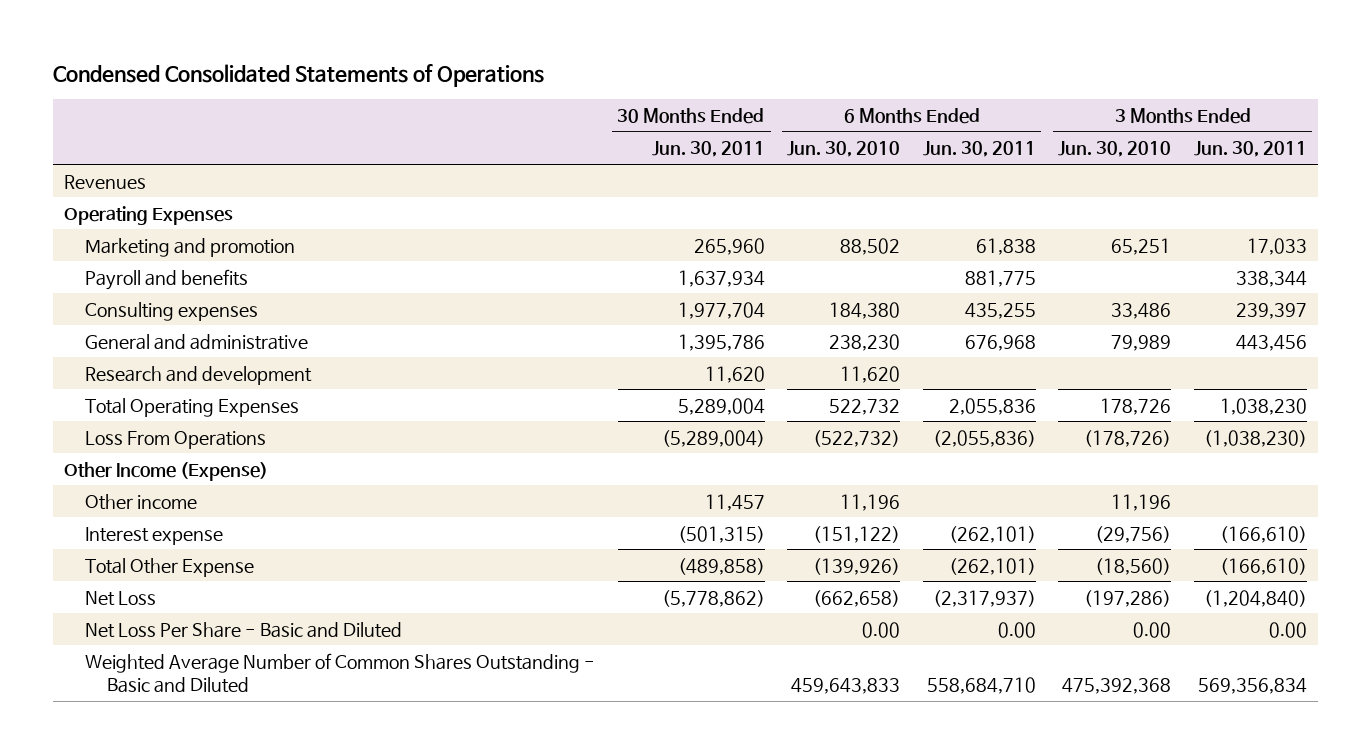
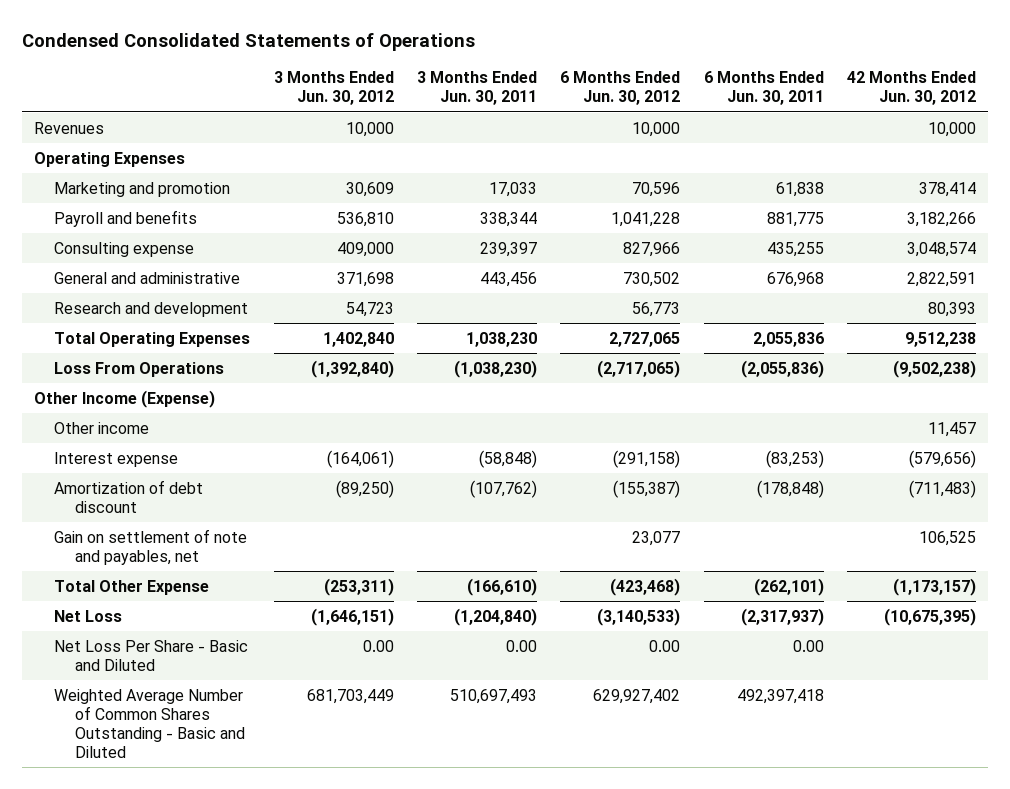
- | 30 Months Ended Jun. 30, 2011 | 6 Months Ended Jun. 30, 2010 | 6 Months Ended Jun. 30, 2011 | 3 Months Ended Jun. 30, 2010 | 3 Months Ended Jun. 30, 2011
+ | 3 Months Ended Jun. 30, 2012 | 3 Months Ended Jun. 30, 2011 | 6 Months Ended Jun. 30, 2012 | 6 Months Ended Jun. 30, 2011 | 42 Months Ended Jun. 30, 2012
- Consulting expenses | 1,977,704 | 184,380 | 435,255 | 33,486 | 239,397
+ Consulting expense | 409,000 | 239,397 | 827,966 | 435,255 | 3,048,574
- Interest expense | (501,315) | (151,122) | (262,101) | (29,756) | (166,610)
+ Interest expense | (164,061) | (58,848) | (291,158) | (83,253) | (579,656)
+ Amortization of debt discount | (89,250) | (107,762) | (155,387) | (178,848) | (711,483)
+ Gain on settlement of note and payables, net | | | 23,077 | | 106,525
- Weighted Average Number of Common Shares Outstanding - Basic and Diluted | | 459,643,833 | 558,684,710 | 475,392,368 | 569,356,834
+ Weighted Average Number of Common Shares Outstanding - Basic and Diluted | 681,703,449 | 510,697,493 | 629,927,402 | 492,397,418 |

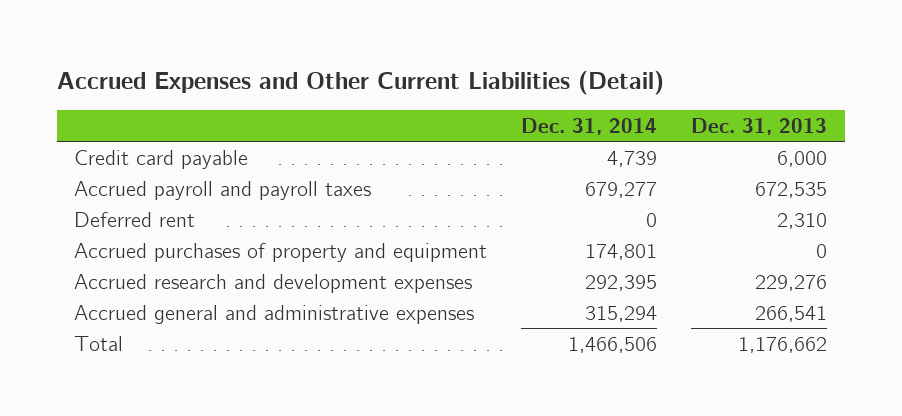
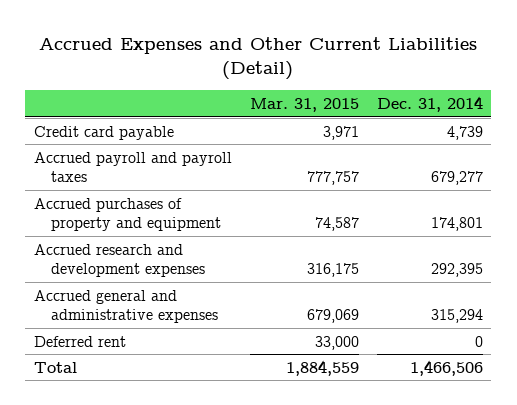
- | Dec. 31, 2014 | Dec. 31, 2013
+ | Mar. 31, 2015 | Dec. 31, 2014
moved down: Deferred rent | 33,000 | 0

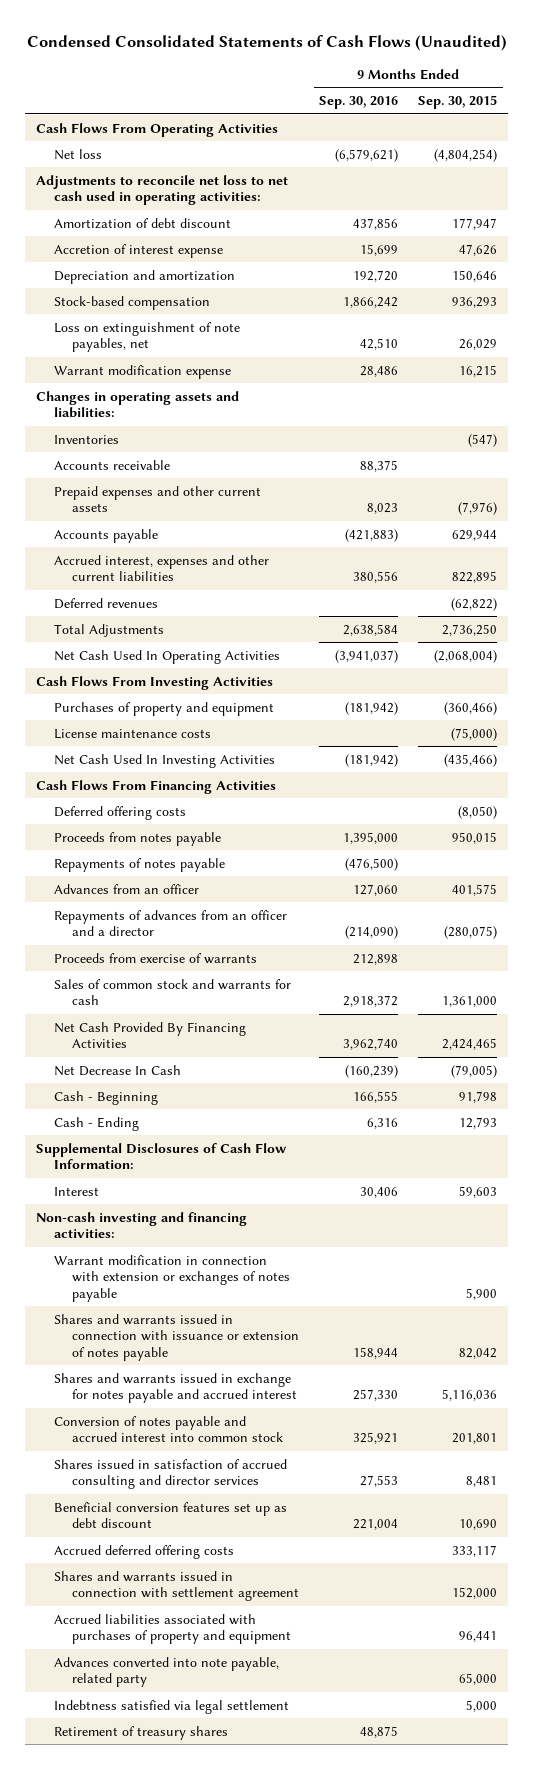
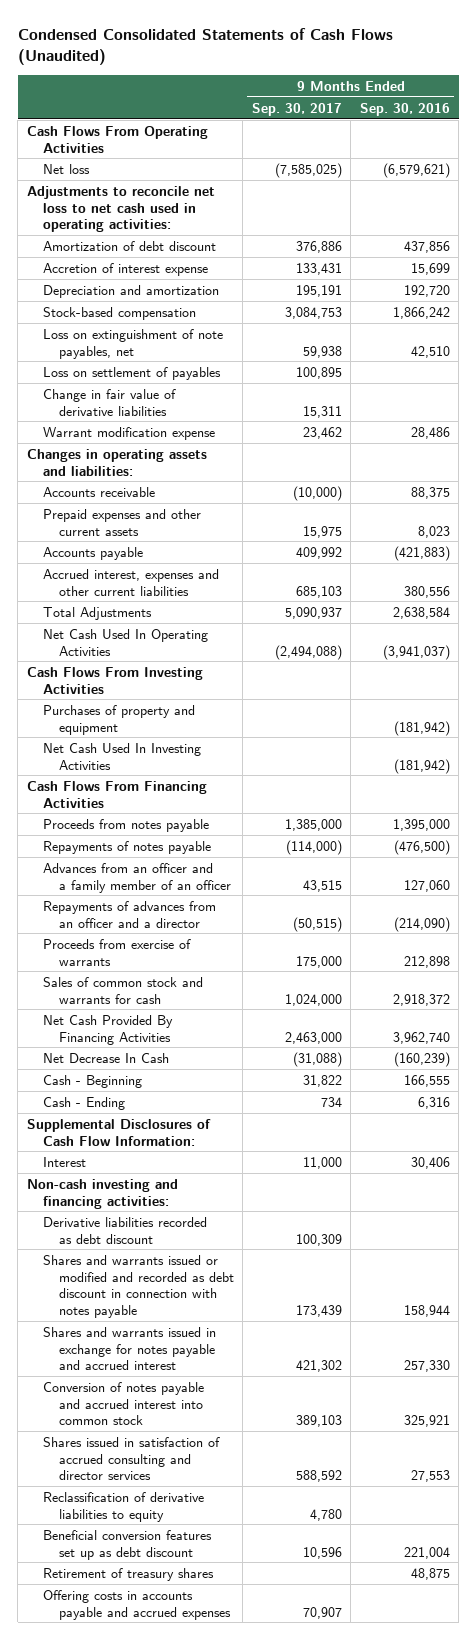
- | 9 Months Ended Sep. 30, 2016 | 9 Months Ended Sep. 30, 2015
+ | 9 Months Ended Sep. 30, 2017 | 9 Months Ended Sep. 30, 2016
+ Loss on settlement of payables | 100,895 |
+ Change in fair value of derivative liabilities | 15,311 |
- Inventories | | (547)
- Deferred revenues | | (62,822)
- License maintenance costs | | (75,000)
- Deferred offering costs | | (8,050)
- Advances from an officer | 127,060 | 401,575
+ Advances from an officer and a family member of an officer | 43,515 | 127,060
- Warrant modification in connection with extension or exchanges of notes payable | | 5,900
- Shares and warrants issued in connection with issuance or extension of notes payable | 158,944 | 82,042
+ Derivative liabilities recorded as debt discount | 100,309 |
+ Shares and warrants issued or modified and recorded as debt discount in connection with notes payable | 173,439 | 158,944
+ Reclassification of derivative liabilities to equity | 4,780 |
- Accrued deferred offering costs | | 333,117
- Shares and warrants issued in connection with settlement agreement | | 152,000
- Accrued liabilities associated with purchases of property and equipment | | 96,441
- Advances converted into note payable, related party | | 65,000
- Indebtness satisfied via legal settlement | | 5,000
+ Offering costs in accounts payable and accrued expenses | 70,907 |

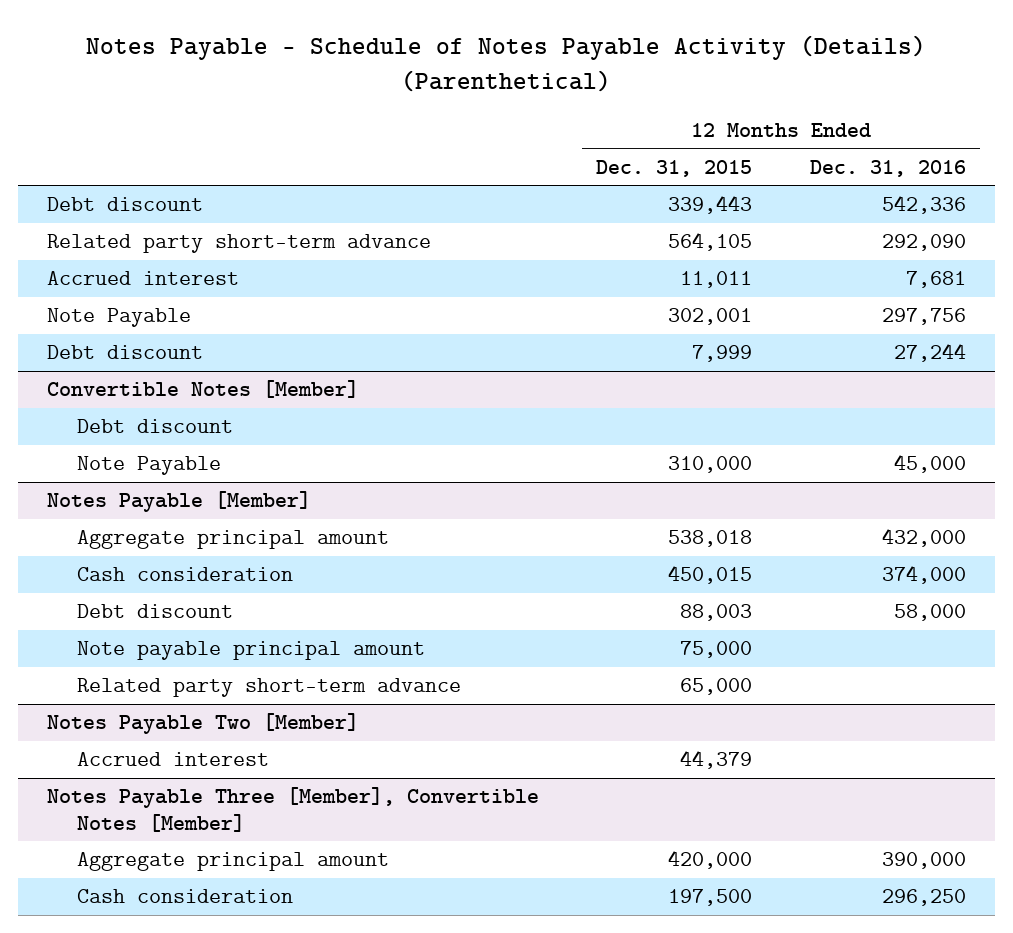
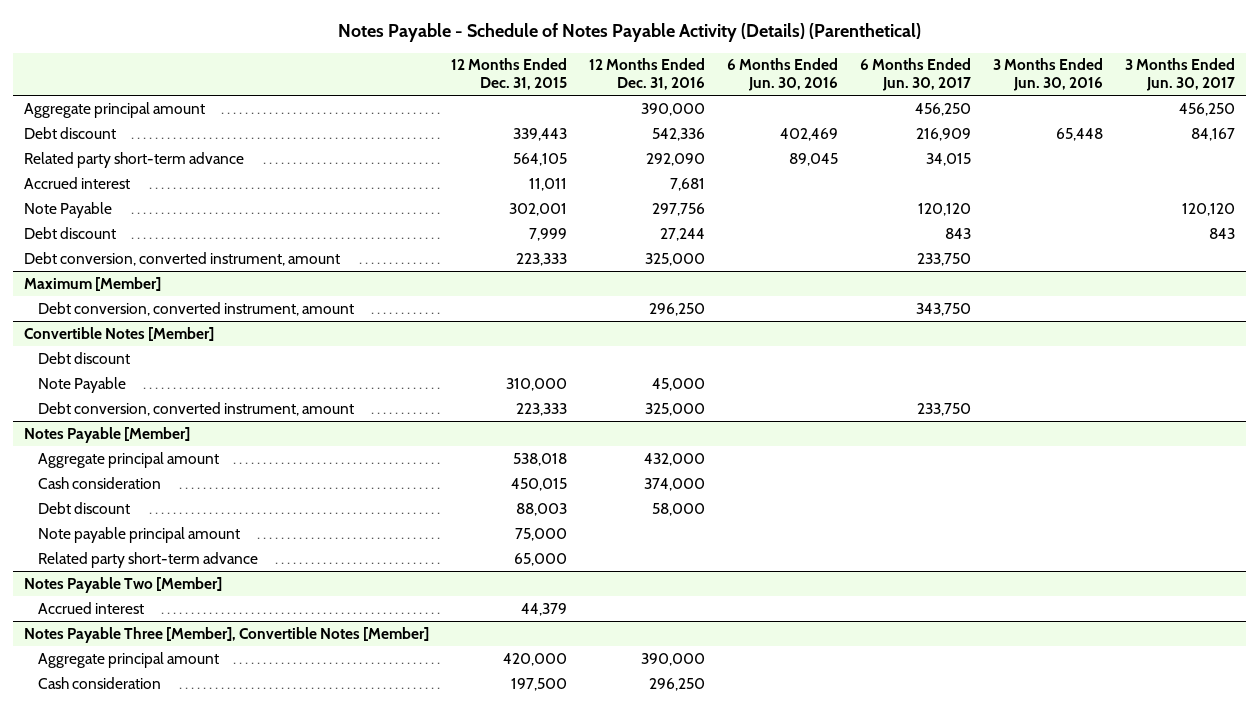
- | 12 Months Ended Dec. 31, 2015 | 12 Months Ended Dec. 31, 2016
+ | 12 Months Ended Dec. 31, 2015 | 12 Months Ended Dec. 31, 2016 | 6 Months Ended Jun. 30, 2016 | 6 Months Ended Jun. 30, 2017 | 3 Months Ended Jun. 30, 2016 | 3 Months Ended Jun. 30, 2017
+ Aggregate principal amount | | 390,000 | | 456,250 | | 456,250
+ Debt conversion, converted instrument, amount | 223,333 | 325,000 | | 233,750 | |
+ Maximum [Member]
+ Debt conversion, converted instrument, amount | | 296,250 | | 343,750 | |
@ Convertible Notes [Member]
+ Debt conversion, converted instrument, amount | 223,333 | 325,000 | | 233,750 | |

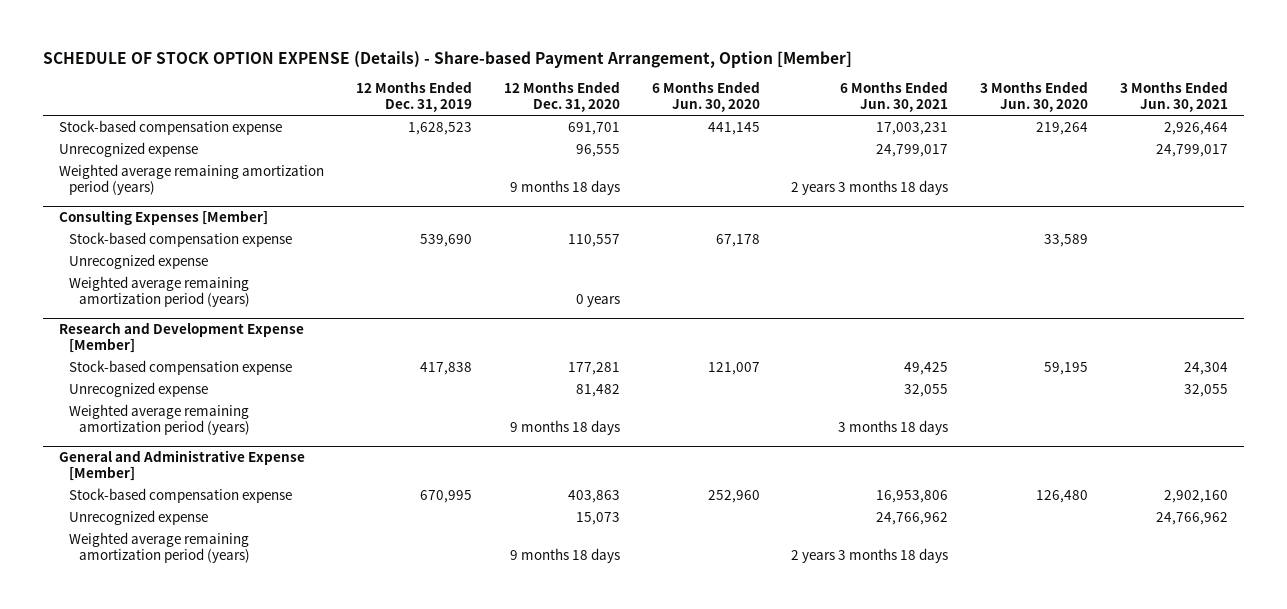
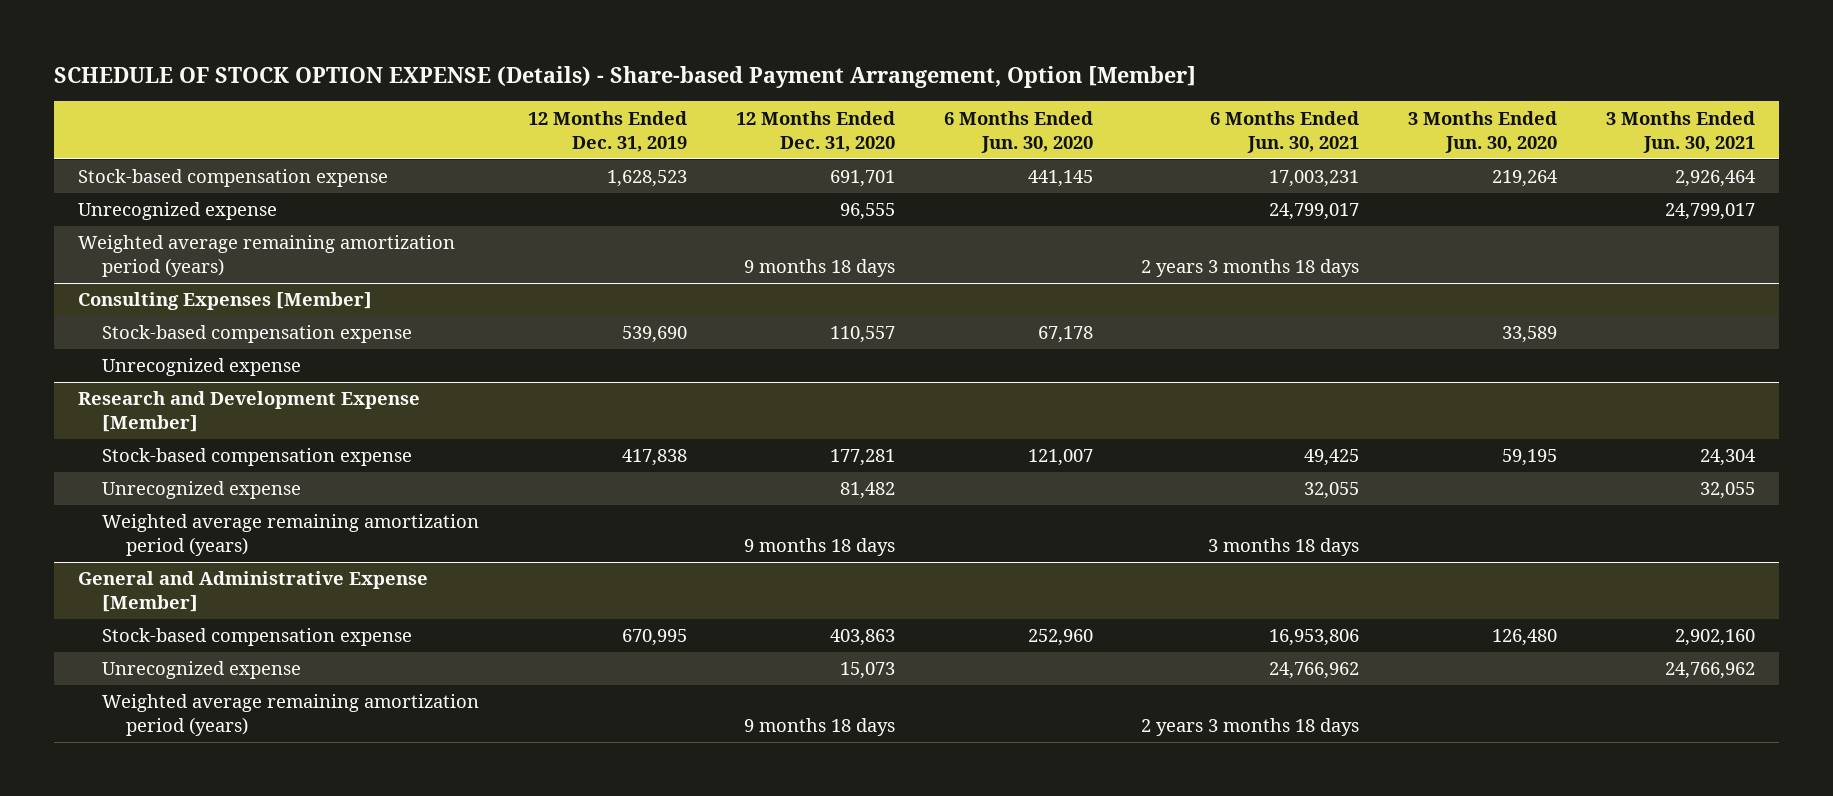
@ Consulting Expenses [Member]
- Weighted average remaining amortization period (years) | | 0 years | | | |

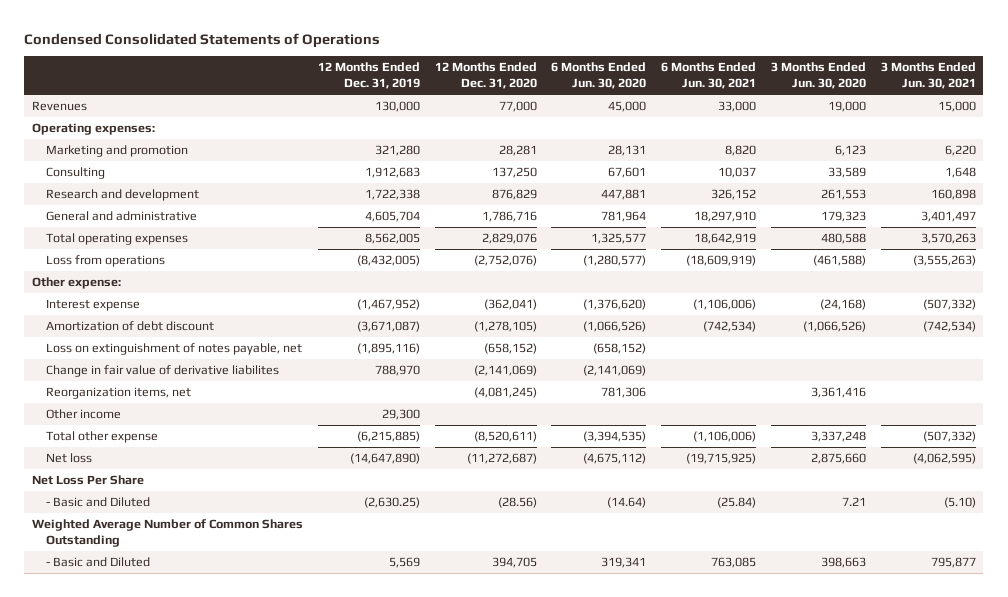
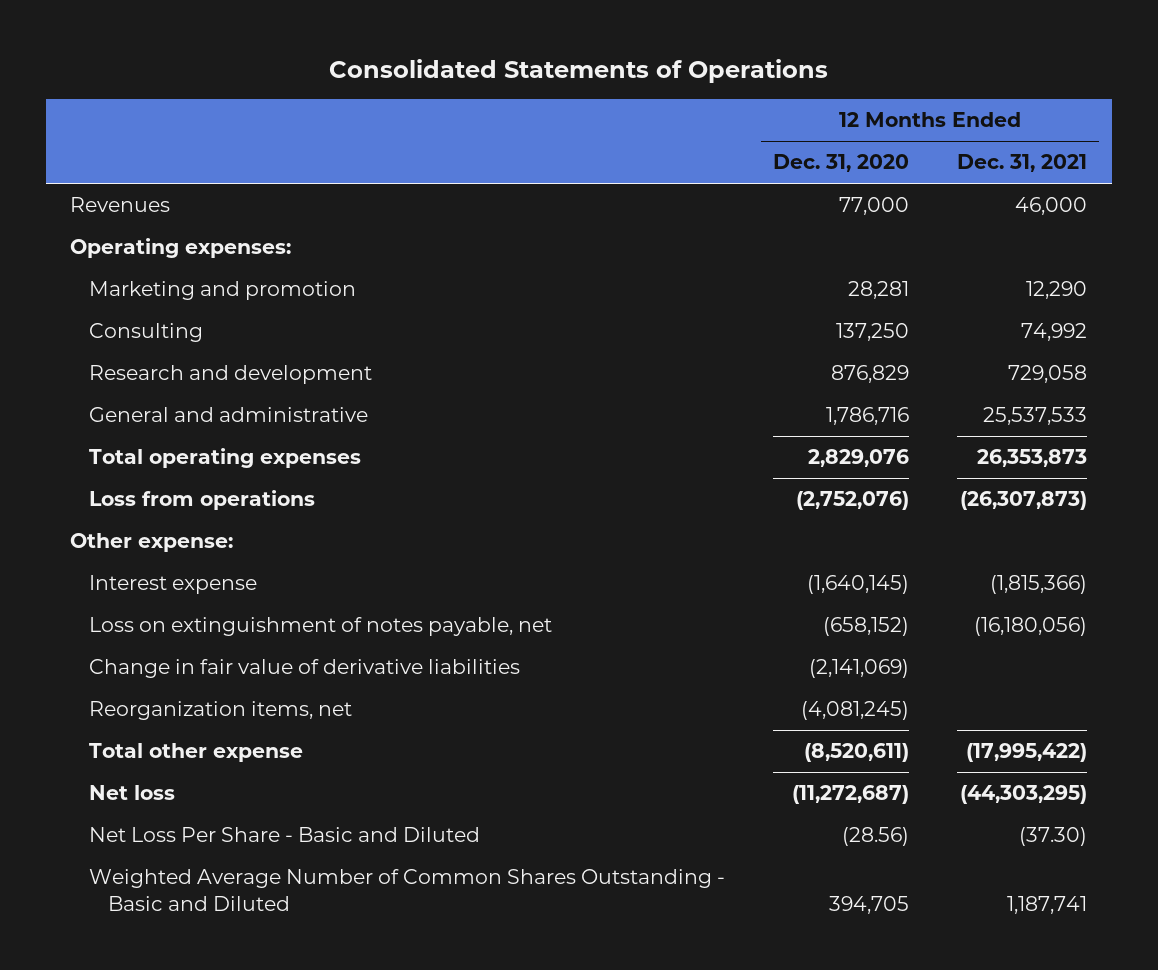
- Condensed Consolidated Statements of Operations
+ Consolidated Statements of Operations
- | 12 Months Ended Dec. 31, 2019 | 12 Months Ended Dec. 31, 2020 | 6 Months Ended Jun. 30, 2020 | 6 Months Ended Jun. 30, 2021 | 3 Months Ended Jun. 30, 2020 | 3 Months Ended Jun. 30, 2021
+ | 12 Months Ended Dec. 31, 2020 | 12 Months Ended Dec. 31, 2021
- Interest expense | (1,467,952) | (362,041) | (1,376,620) | (1,106,006) | (24,168) | (507,332)
- Amortization of debt discount | (3,671,087) | (1,278,105) | (1,066,526) | (742,534) | (1,066,526) | (742,534)
+ Interest expense | (1,640,145) | (1,815,366)
- Change in fair value of derivative liabilites | 788,970 | (2,141,069) | (2,141,069) | | |
+ Change in fair value of derivative liabilities | (2,141,069) |
- Other income | 29,300 | | | | |
- Net Loss Per Share
- - Basic and Diluted | (2,630.25) | (28.56) | (14.64) | (25.84) | 7.21 | (5.10)
- Weighted Average Number of Common Shares Outstanding
- - Basic and Diluted | 5,569 | 394,705 | 319,341 | 763,085 | 398,663 | 795,877
+ Net Loss Per Share - Basic and Diluted | (28.56) | (37.30)
+ Weighted Average Number of Common Shares Outstanding - Basic and Diluted | 394,705 | 1,187,741

